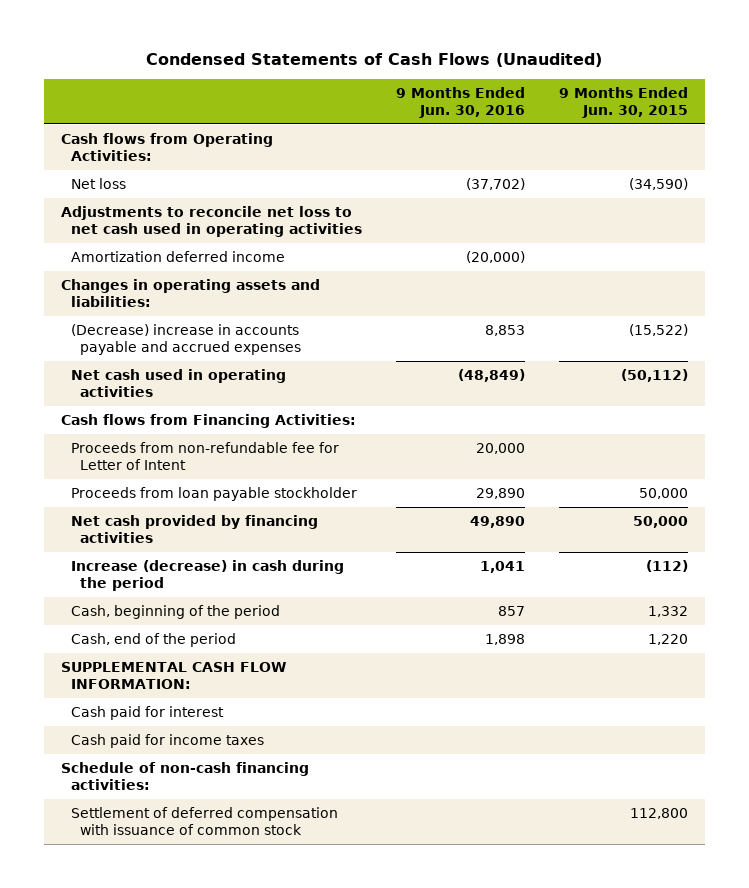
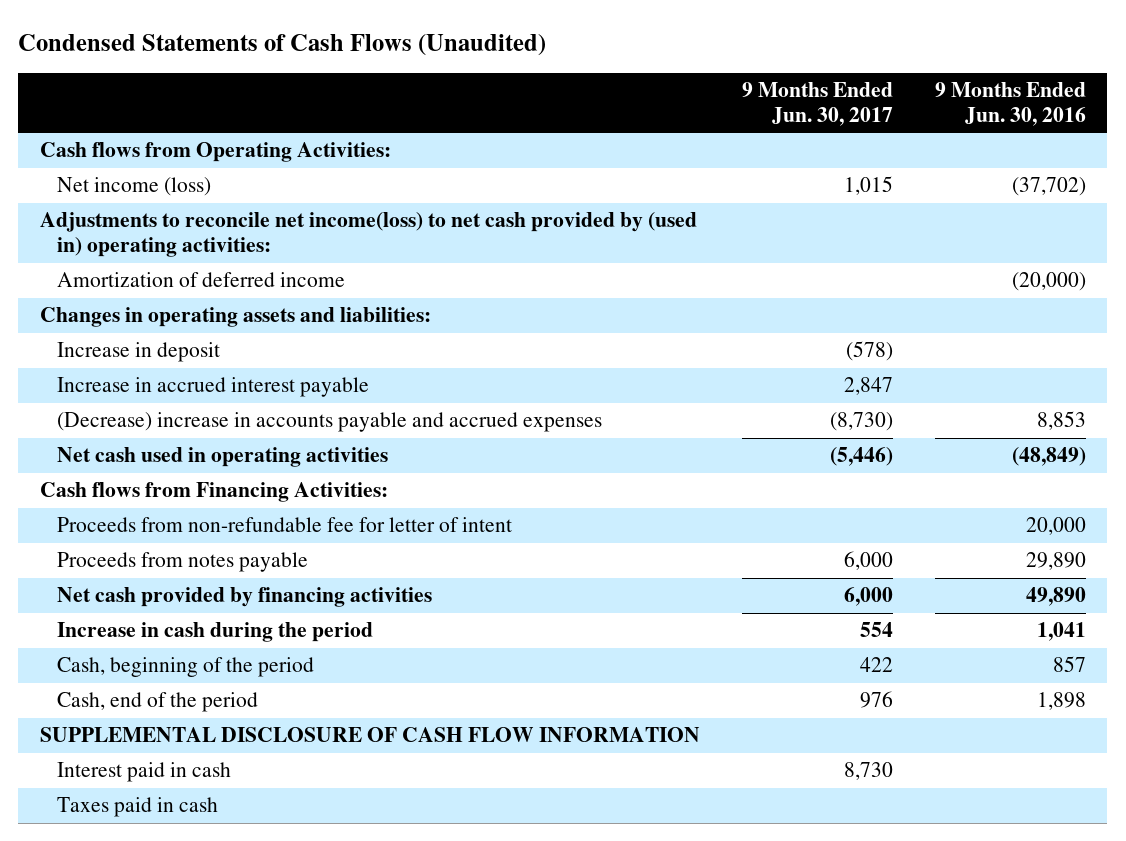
- | 9 Months Ended Jun. 30, 2016 | 9 Months Ended Jun. 30, 2015
+ | 9 Months Ended Jun. 30, 2017 | 9 Months Ended Jun. 30, 2016
- Net loss | (37,702) | (34,590)
- Adjustments to reconcile net loss to net cash used in operating activities
- Amortization deferred income | (20,000) |
+ Net income (loss) | 1,015 | (37,702)
+ Adjustments to reconcile net income(loss) to net cash provided by (used in) operating activities:
+ Amortization of deferred income | | (20,000)
+ Increase in deposit | (578) |
+ Increase in accrued interest payable | 2,847 |
- Proceeds from non-refundable fee for Letter of Intent | 20,000 |
- Proceeds from loan payable stockholder | 29,890 | 50,000
+ Proceeds from non-refundable fee for letter of intent | | 20,000
+ Proceeds from notes payable | 6,000 | 29,890
- Increase (decrease) in cash during the period | 1,041 | (112)
+ Increase in cash during the period | 554 | 1,041
- SUPPLEMENTAL CASH FLOW INFORMATION:
- Cash paid for interest
- Cash paid for income taxes
- Schedule of non-cash financing activities:
- Settlement of deferred compensation with issuance of common stock | | 112,800
+ SUPPLEMENTAL DISCLOSURE OF CASH FLOW INFORMATION
+ Interest paid in cash | 8,730 |
+ Taxes paid in cash

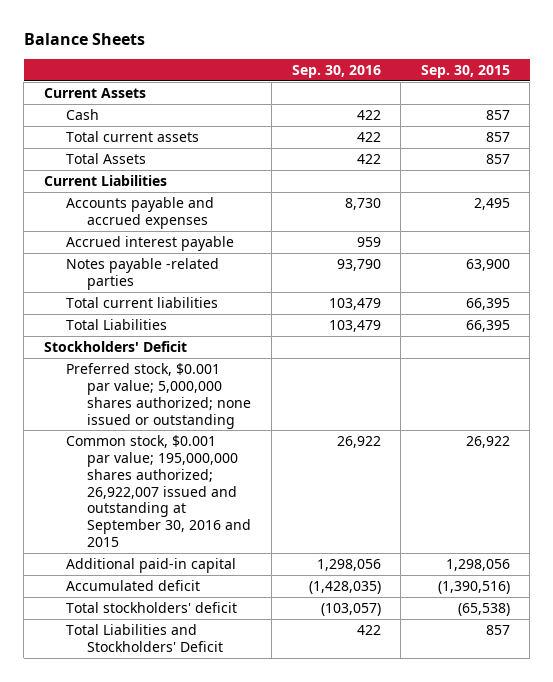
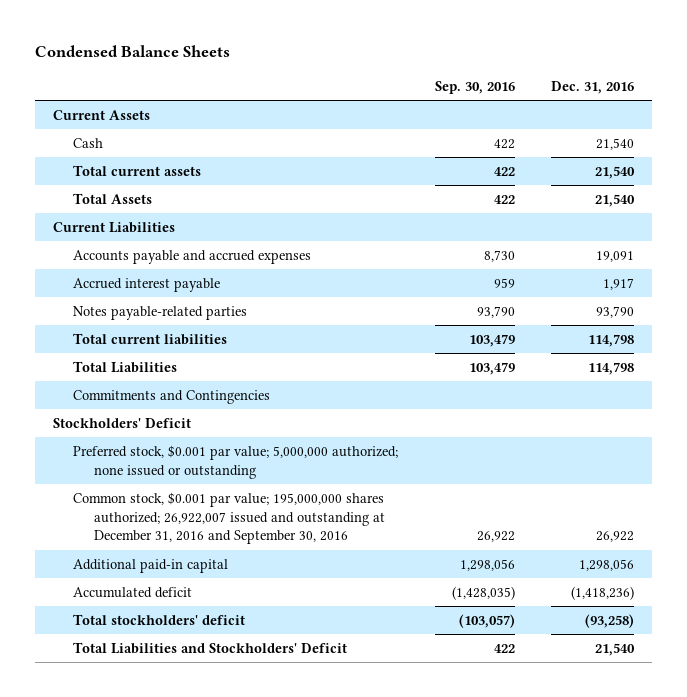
- Balance Sheets
+ Condensed Balance Sheets
- | Sep. 30, 2016 | Sep. 30, 2015
+ | Sep. 30, 2016 | Dec. 31, 2016
- Notes payable -related parties | 93,790 | 63,900
+ Notes payable-related parties | 93,790 | 93,790
+ Commitments and Contingencies
- Preferred stock, $0.001 par value; 5,000,000 shares authorized; none issued or outstanding
- Common stock, $0.001 par value; 195,000,000 shares authorized; 26,922,007 issued and outstanding at September 30, 2016 and 2015 | 26,922 | 26,922
+ Preferred stock, $0.001 par value; 5,000,000 authorized; none issued or outstanding
+ Common stock, $0.001 par value; 195,000,000 shares authorized; 26,922,007 issued and outstanding at December 31, 2016 and September 30, 2016 | 26,922 | 26,922

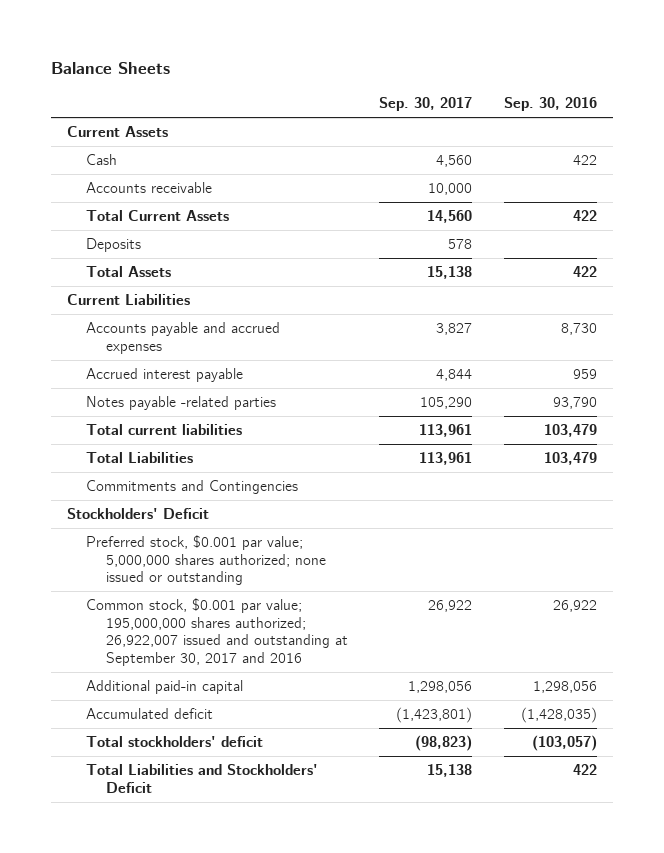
- Condensed Balance Sheets
+ Balance Sheets
- | Sep. 30, 2016 | Dec. 31, 2016
+ | Sep. 30, 2017 | Sep. 30, 2016
- Total current assets | 422 | 21,540
+ Accounts receivable | 10,000 |
+ Total Current Assets | 14,560 | 422
+ Deposits | 578 |
- Notes payable-related parties | 93,790 | 93,790
+ Notes payable -related parties | 105,290 | 93,790
- Preferred stock, $0.001 par value; 5,000,000 authorized; none issued or outstanding
- Common stock, $0.001 par value; 195,000,000 shares authorized; 26,922,007 issued and outstanding at December 31, 2016 and September 30, 2016 | 26,922 | 26,922
+ Preferred stock, $0.001 par value; 5,000,000 shares authorized; none issued or outstanding
+ Common stock, $0.001 par value; 195,000,000 shares authorized; 26,922,007 issued and outstanding at September 30, 2017 and 2016 | 26,922 | 26,922

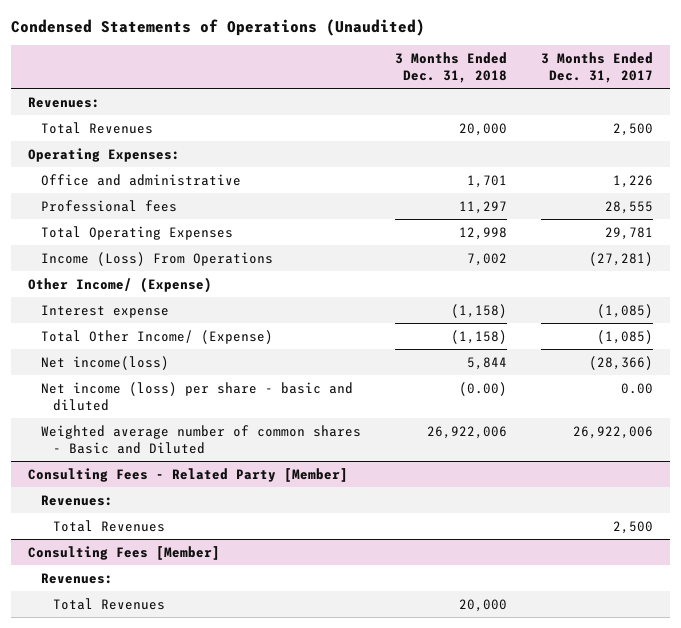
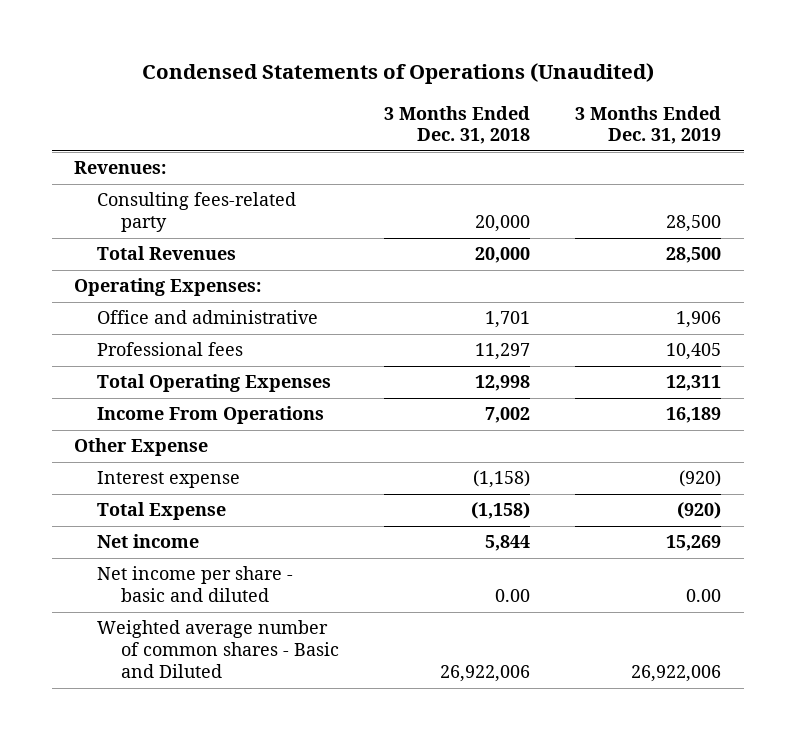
- | 3 Months Ended Dec. 31, 2018 | 3 Months Ended Dec. 31, 2017
+ | 3 Months Ended Dec. 31, 2018 | 3 Months Ended Dec. 31, 2019
+ Consulting fees-related party | 20,000 | 28,500
- Income (Loss) From Operations | 7,002 | (27,281)
- Other Income/ (Expense)
+ Income From Operations | 7,002 | 16,189
+ Other Expense
- Total Other Income/ (Expense) | (1,158) | (1,085)
- Net income(loss) | 5,844 | (28,366)
- Net income (loss) per share - basic and diluted | (0.00) | 0.00
+ Total Expense | (1,158) | (920)
+ Net income | 5,844 | 15,269
+ Net income per share - basic and diluted | 0.00 | 0.00
- Consulting Fees - Related Party [Member]
- Revenues:
- Total Revenues | | 2,500
- Consulting Fees [Member]
- Revenues:
- Total Revenues | 20,000 |

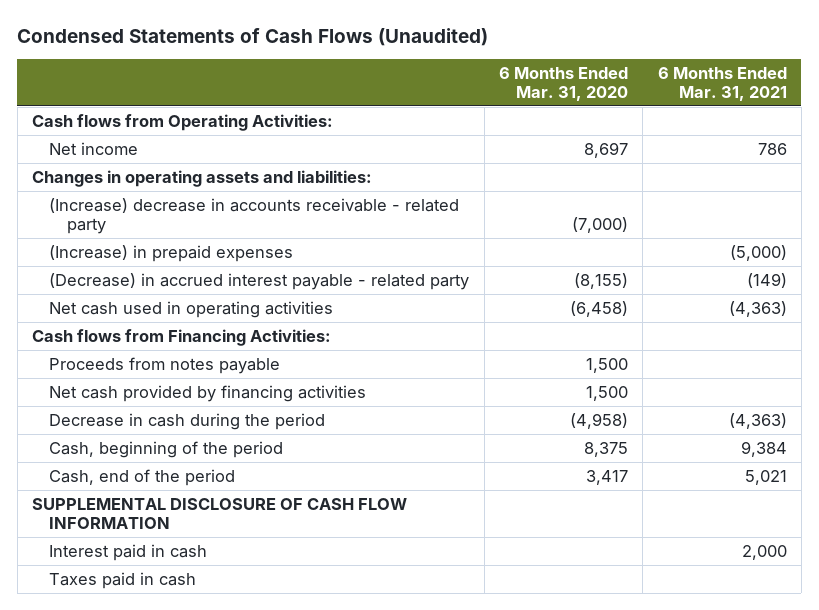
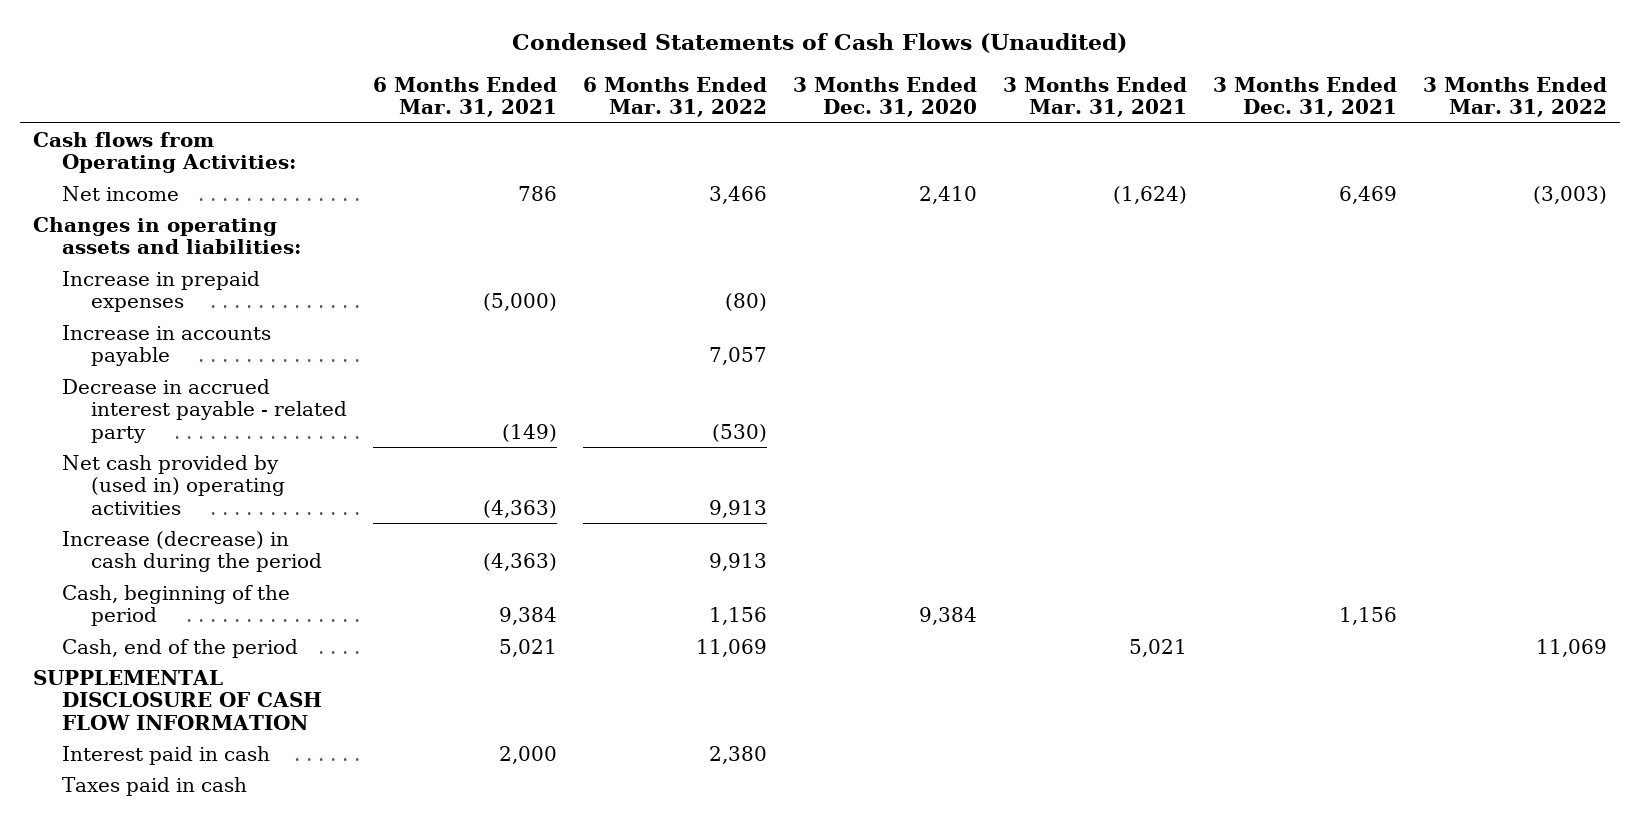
- | 6 Months Ended Mar. 31, 2020 | 6 Months Ended Mar. 31, 2021
+ | 6 Months Ended Mar. 31, 2021 | 6 Months Ended Mar. 31, 2022 | 3 Months Ended Dec. 31, 2020 | 3 Months Ended Mar. 31, 2021 | 3 Months Ended Dec. 31, 2021 | 3 Months Ended Mar. 31, 2022
- (Increase) decrease in accounts receivable - related party | (7,000) |
- (Increase) in prepaid expenses | | (5,000)
- (Decrease) in accrued interest payable - related party | (8,155) | (149)
- Net cash used in operating activities | (6,458) | (4,363)
- Cash flows from Financing Activities:
- Proceeds from notes payable | 1,500 |
- Net cash provided by financing activities | 1,500 |
- Decrease in cash during the period | (4,958) | (4,363)
+ Increase in prepaid expenses | (5,000) | (80) | | | |
+ Increase in accounts payable | | 7,057 | | | |
+ Decrease in accrued interest payable - related party | (149) | (530) | | | |
+ Net cash provided by (used in) operating activities | (4,363) | 9,913 | | | |
+ Increase (decrease) in cash during the period | (4,363) | 9,913 | | | |

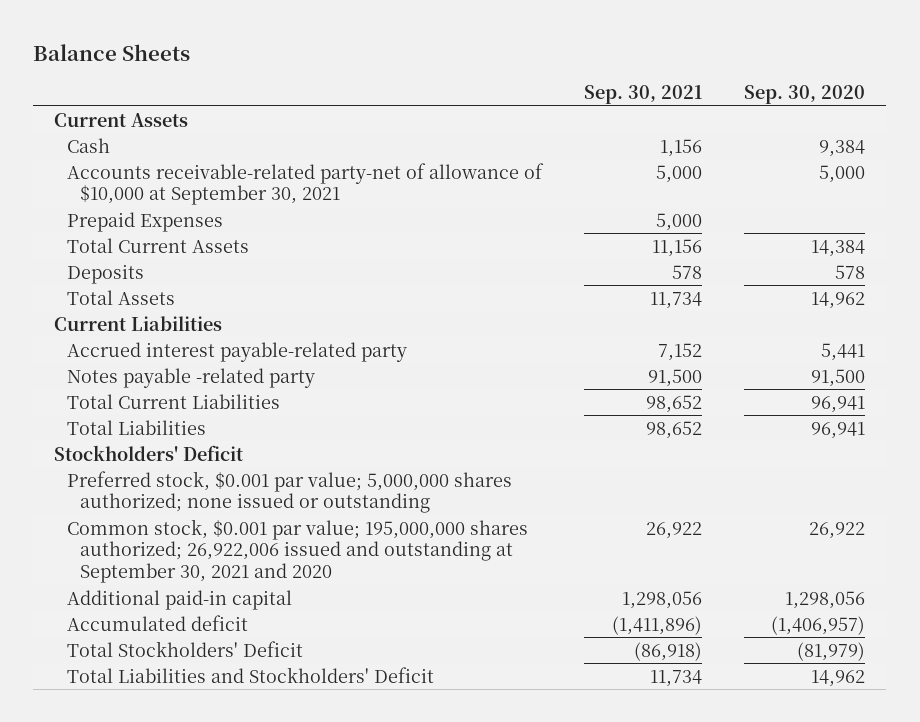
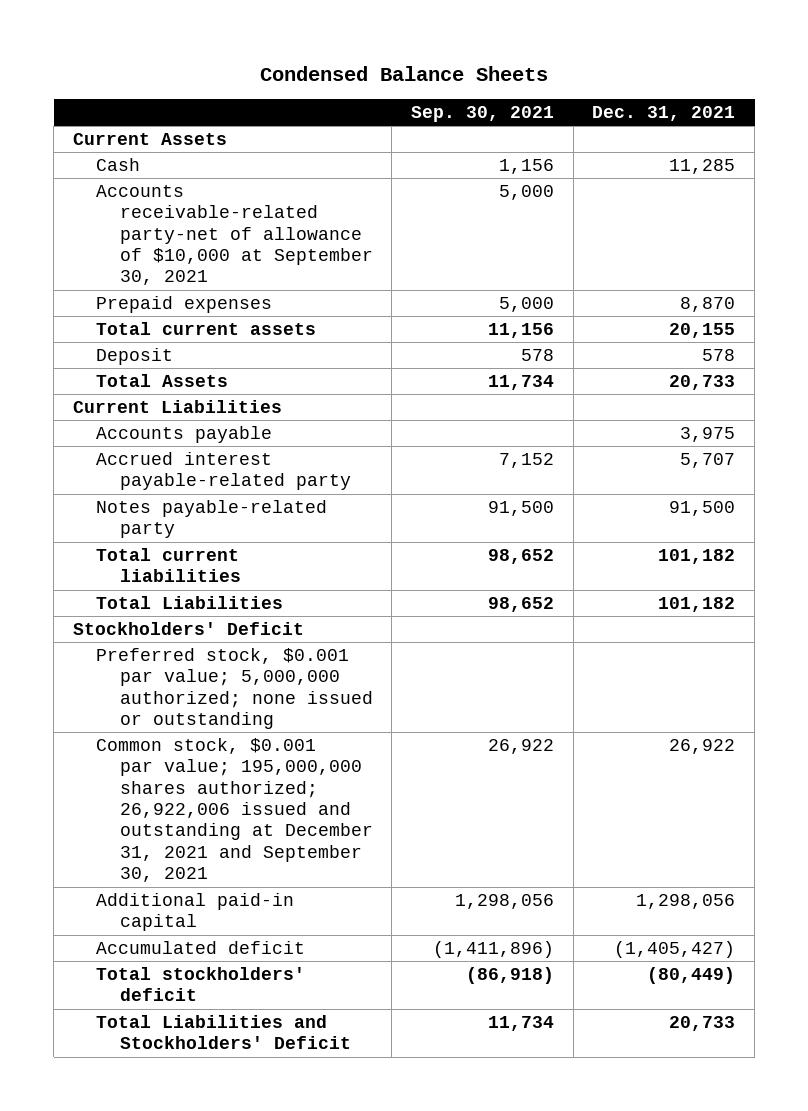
- Balance Sheets
+ Condensed Balance Sheets
- | Sep. 30, 2021 | Sep. 30, 2020
+ | Sep. 30, 2021 | Dec. 31, 2021
- Prepaid Expenses | 5,000 |
- Total Current Assets | 11,156 | 14,384
- Deposits | 578 | 578
+ Prepaid expenses | 5,000 | 8,870
+ Total current assets | 11,156 | 20,155
+ Deposit | 578 | 578
+ Accounts payable | | 3,975
- Notes payable -related party | 91,500 | 91,500
- Total Current Liabilities | 98,652 | 96,941
+ Notes payable-related party | 91,500 | 91,500
+ Total current liabilities | 98,652 | 101,182
- Preferred stock, $0.001 par value; 5,000,000 shares authorized; none issued or outstanding
- Common stock, $0.001 par value; 195,000,000 shares authorized; 26,922,006 issued and outstanding at September 30, 2021 and 2020 | 26,922 | 26,922
+ Preferred stock, $0.001 par value; 5,000,000 authorized; none issued or outstanding
+ Common stock, $0.001 par value; 195,000,000 shares authorized; 26,922,006 issued and outstanding at December 31, 2021 and September 30, 2021 | 26,922 | 26,922
- Total Stockholders' Deficit | (86,918) | (81,979)
+ Total stockholders' deficit | (86,918) | (80,449)

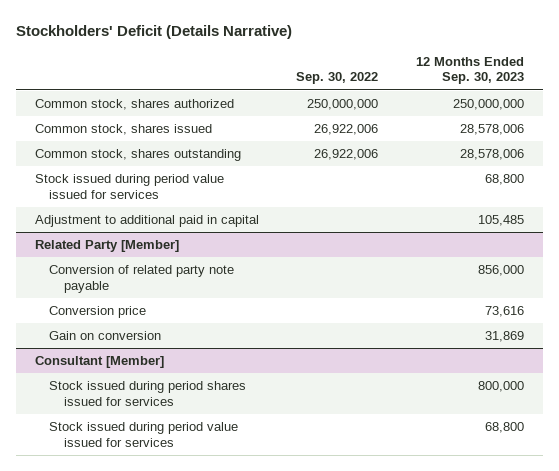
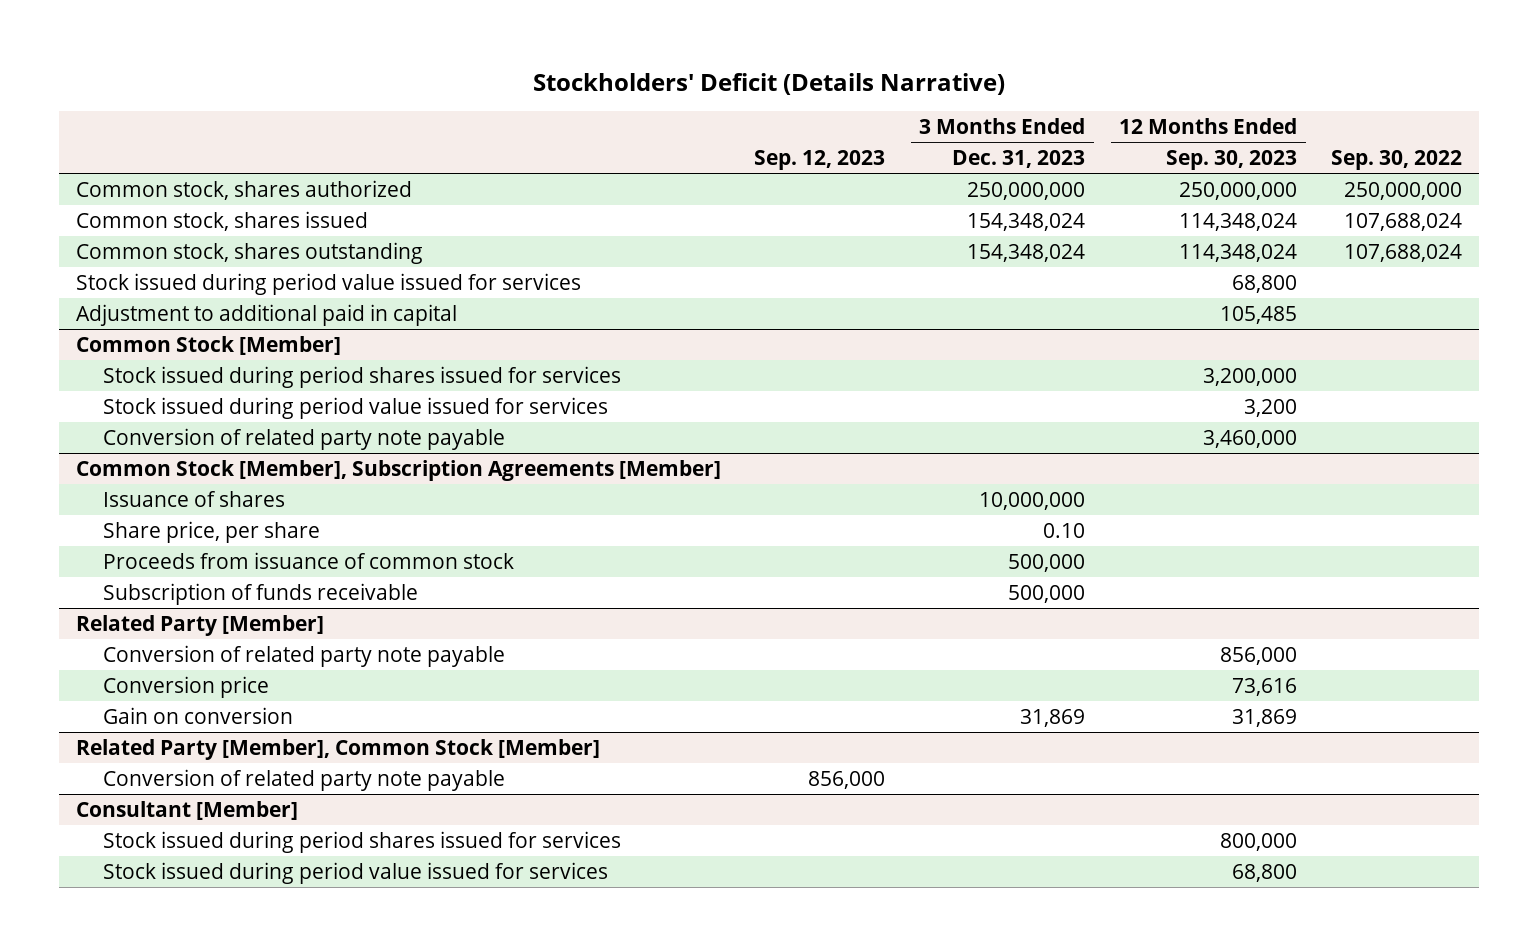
- | Sep. 30, 2022 | 12 Months Ended Sep. 30, 2023
+ | Sep. 12, 2023 | 3 Months Ended Dec. 31, 2023 | 12 Months Ended Sep. 30, 2023 | Sep. 30, 2022
- Common stock, shares issued | 26,922,006 | 28,578,006
- Common stock, shares outstanding | 26,922,006 | 28,578,006
+ Common stock, shares issued | | 154,348,024 | 114,348,024 | 107,688,024
+ Common stock, shares outstanding | | 154,348,024 | 114,348,024 | 107,688,024
+ Common Stock [Member]
+ Stock issued during period shares issued for services | | | 3,200,000 |
+ Stock issued during period value issued for services | | | 3,200 |
+ Conversion of related party note payable | | | 3,460,000 |
+ Common Stock [Member], Subscription Agreements [Member]
+ Issuance of shares | | 10,000,000 | |
+ Share price, per share | | 0.10 | |
+ Proceeds from issuance of common stock | | 500,000 | |
+ Subscription of funds receivable | | 500,000 | |
+ Related Party [Member], Common Stock [Member]
+ Conversion of related party note payable | 856,000 | | |

